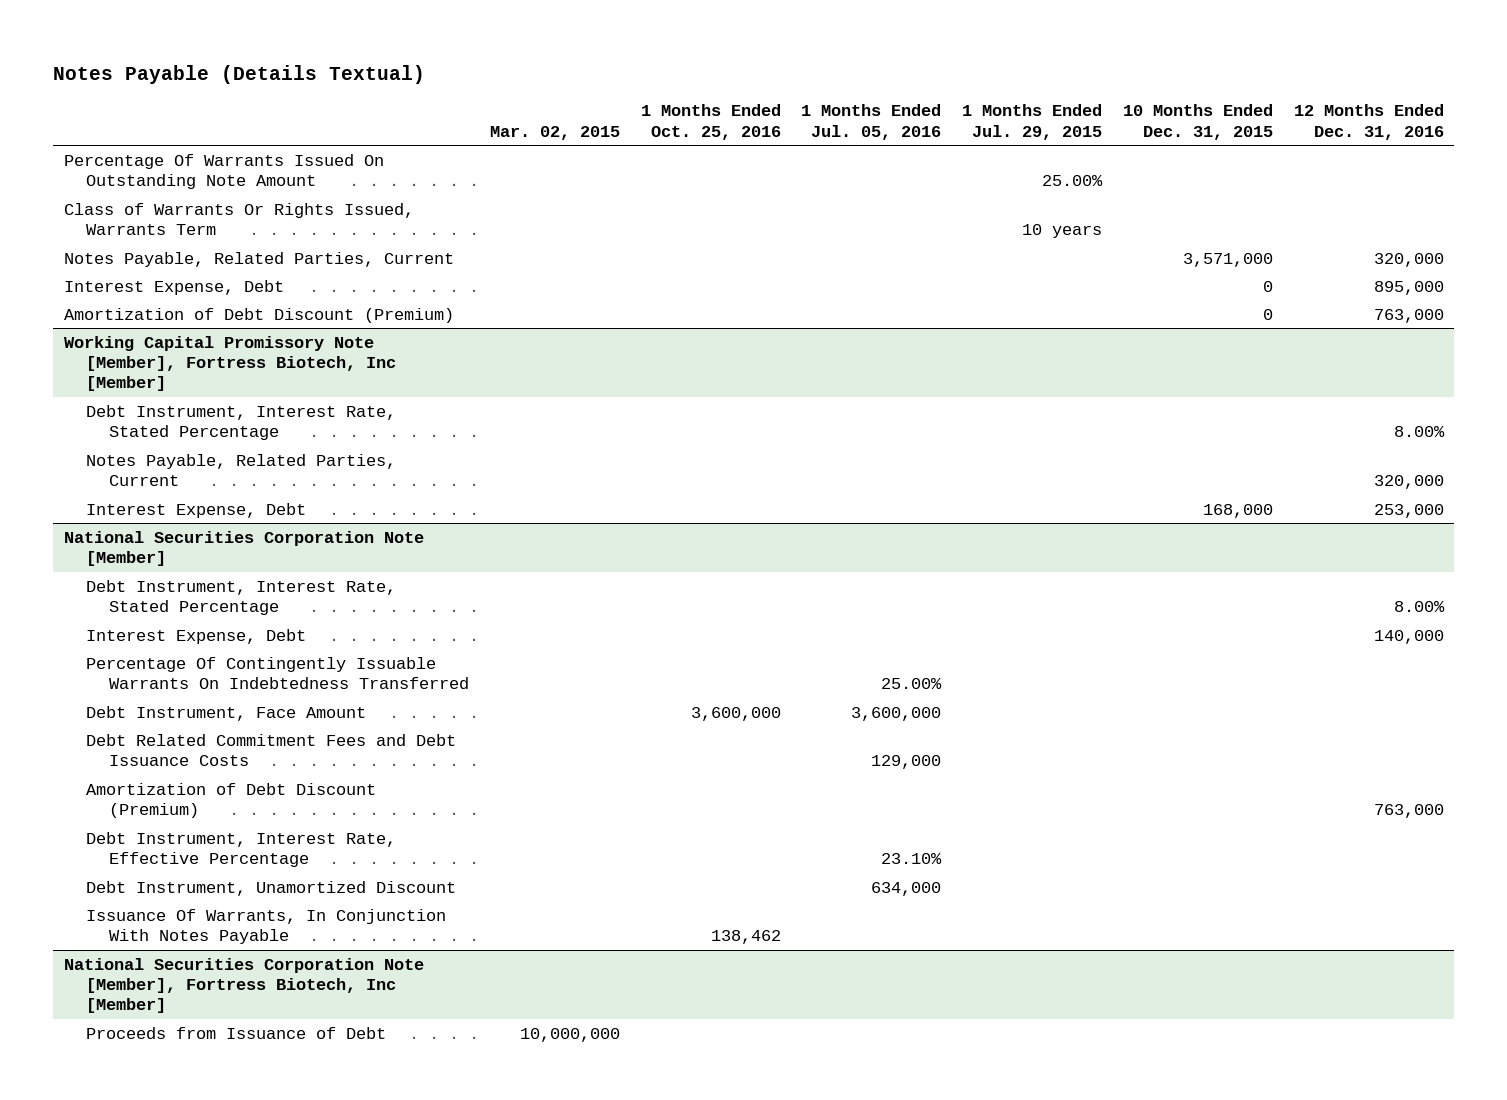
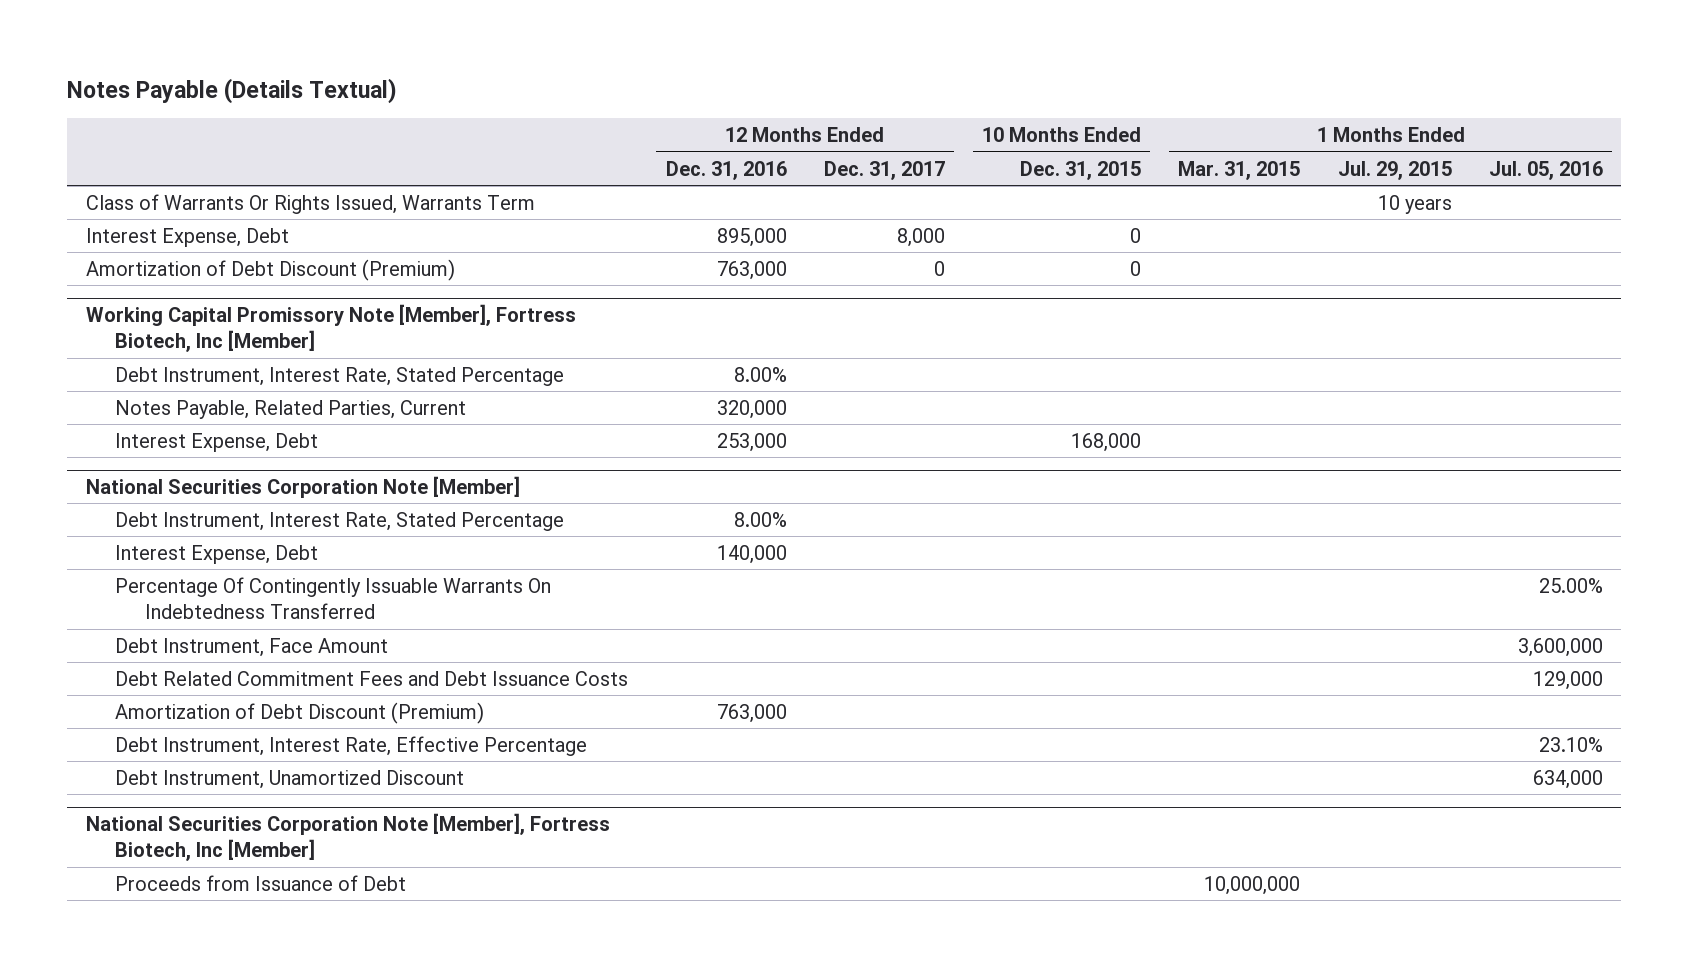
- | Mar. 02, 2015 | 1 Months Ended Oct. 25, 2016 | 1 Months Ended Jul. 05, 2016 | 1 Months Ended Jul. 29, 2015 | 10 Months Ended Dec. 31, 2015 | 12 Months Ended Dec. 31, 2016
+ | 12 Months Ended Dec. 31, 2016 | 12 Months Ended Dec. 31, 2017 | 10 Months Ended Dec. 31, 2015 | 1 Months Ended Mar. 31, 2015 | 1 Months Ended Jul. 29, 2015 | 1 Months Ended Jul. 05, 2016
- Percentage Of Warrants Issued On Outstanding Note Amount | | | | 25.00% | |
- Notes Payable, Related Parties, Current | | | | | 3,571,000 | 320,000
@ National Securities Corporation Note [Member]
- Issuance Of Warrants, In Conjunction With Notes Payable | | 138,462 | | | |

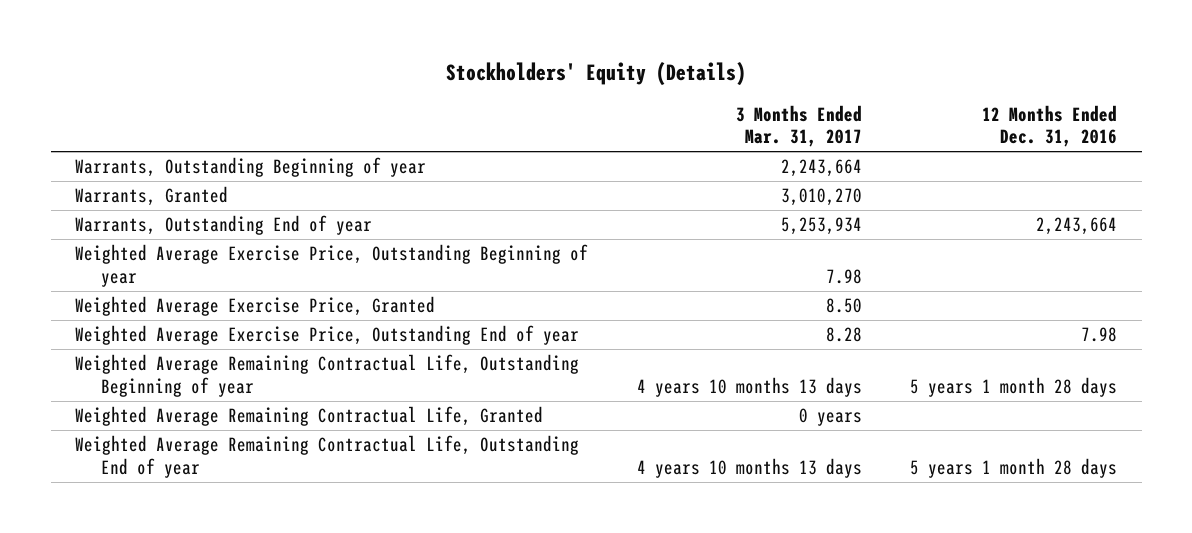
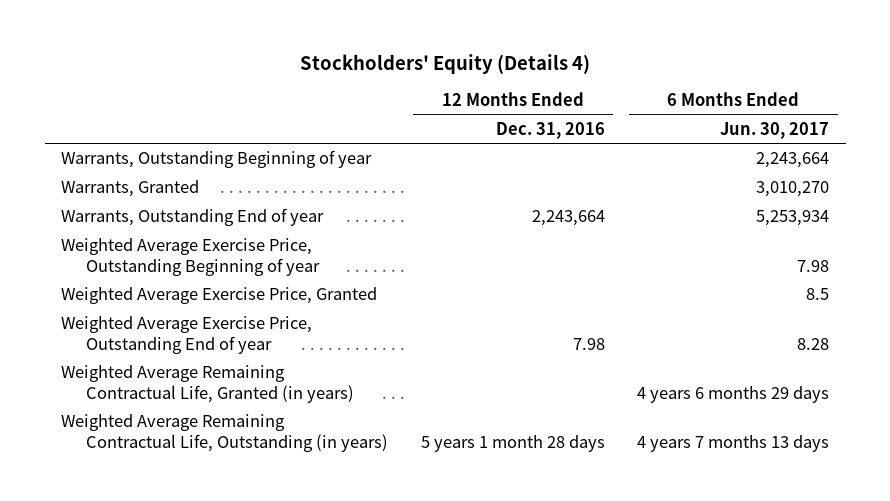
- Stockholders' Equity (Details)
+ Stockholders' Equity (Details 4)
- | 3 Months Ended Mar. 31, 2017 | 12 Months Ended Dec. 31, 2016
+ | 12 Months Ended Dec. 31, 2016 | 6 Months Ended Jun. 30, 2017
- Weighted Average Remaining Contractual Life, Outstanding Beginning of year | 4 years 10 months 13 days | 5 years 1 month 28 days
- Weighted Average Remaining Contractual Life, Granted | 0 years |
- Weighted Average Remaining Contractual Life, Outstanding End of year | 4 years 10 months 13 days | 5 years 1 month 28 days
+ Weighted Average Remaining Contractual Life, Granted (in years) | | 4 years 6 months 29 days
+ Weighted Average Remaining Contractual Life, Outstanding (in years) | 5 years 1 month 28 days | 4 years 7 months 13 days

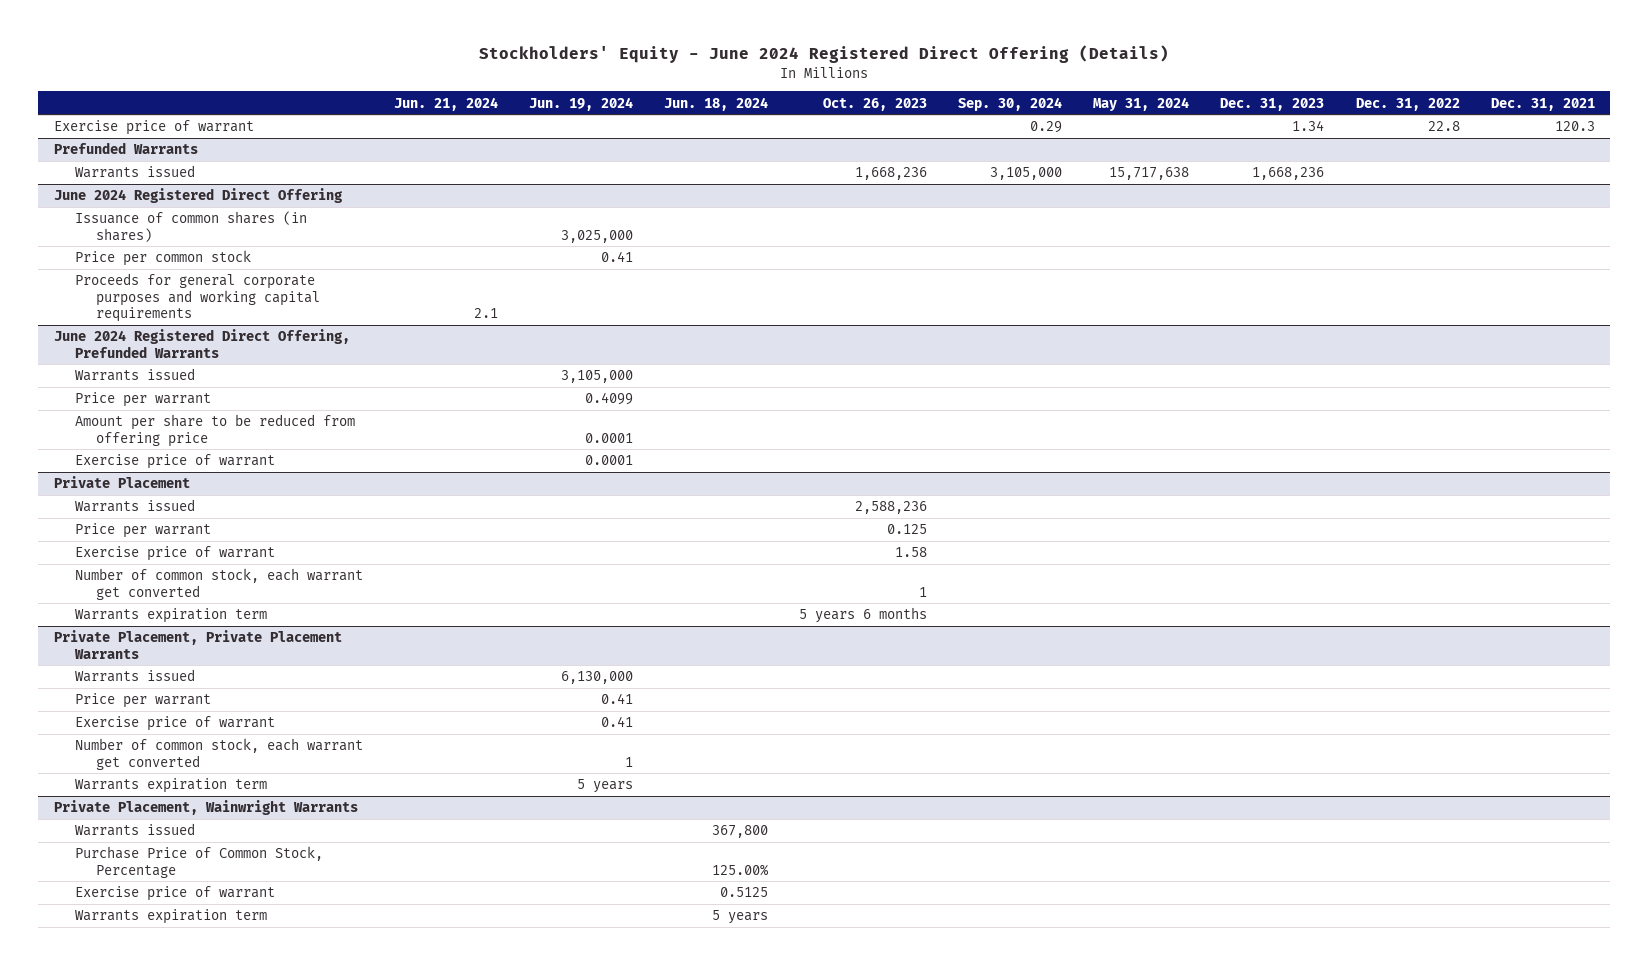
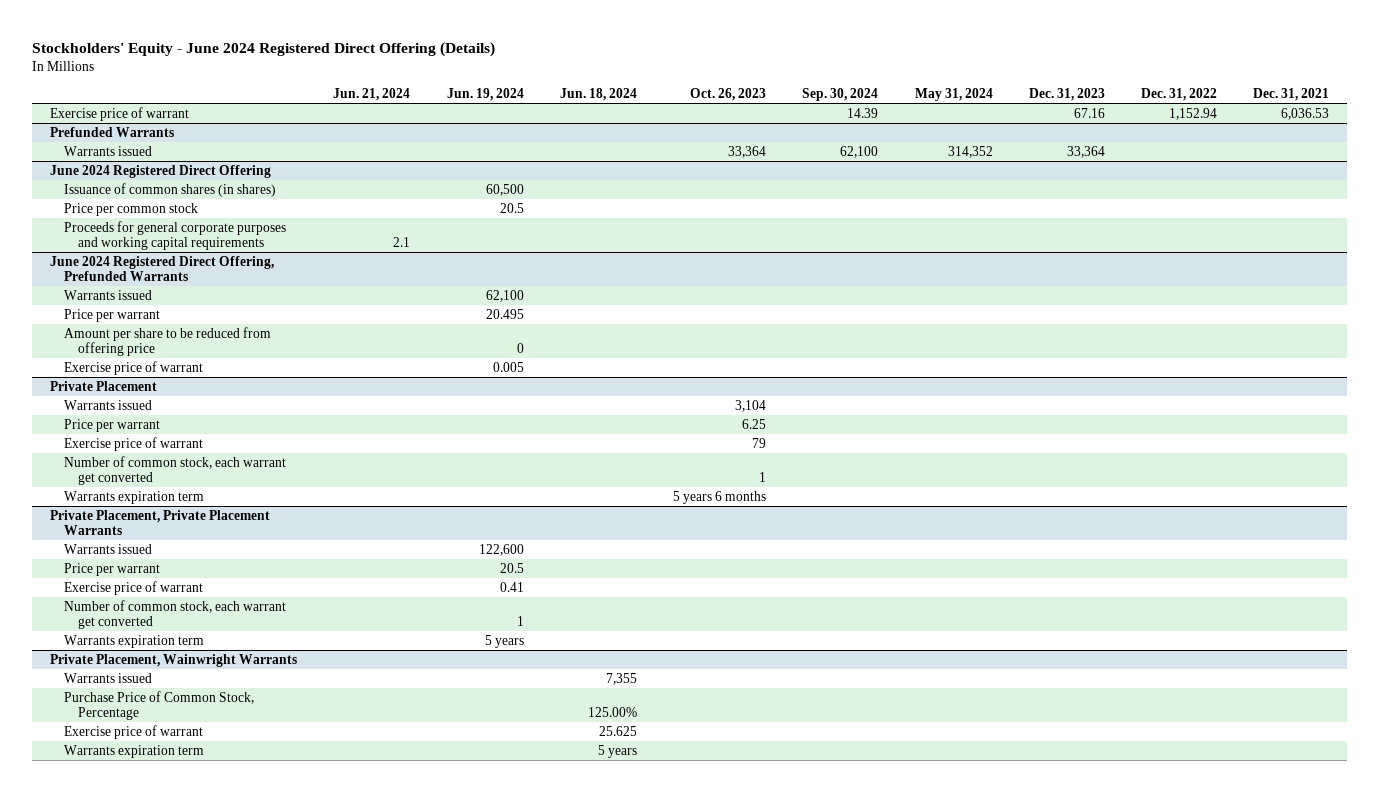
- Exercise price of warrant | | | | | 0.29 | | 1.34 | 22.8 | 120.3
+ Exercise price of warrant | | | | | 14.39 | | 67.16 | 1,152.94 | 6,036.53
@ Prefunded Warrants
- Warrants issued | | | | 1,668,236 | 3,105,000 | 15,717,638 | 1,668,236 | |
+ Warrants issued | | | | 33,364 | 62,100 | 314,352 | 33,364 | |
@ June 2024 Registered Direct Offering
- Issuance of common shares (in shares) | | 3,025,000 | | | | | | |
- Price per common stock | | 0.41 | | | | | | |
+ Issuance of common shares (in shares) | | 60,500 | | | | | | |
+ Price per common stock | | 20.5 | | | | | | |
@ June 2024 Registered Direct Offering, Prefunded Warrants
- Warrants issued | | 3,105,000 | | | | | | |
- Price per warrant | | 0.4099 | | | | | | |
- Amount per share to be reduced from offering price | | 0.0001 | | | | | | |
- Exercise price of warrant | | 0.0001 | | | | | | |
+ Warrants issued | | 62,100 | | | | | | |
+ Price per warrant | | 20.495 | | | | | | |
+ Amount per share to be reduced from offering price | | 0 | | | | | | |
+ Exercise price of warrant | | 0.005 | | | | | | |
@ Private Placement
- Warrants issued | | | | 2,588,236 | | | | |
- Price per warrant | | | | 0.125 | | | | |
- Exercise price of warrant | | | | 1.58 | | | | |
+ Warrants issued | | | | 3,104 | | | | |
+ Price per warrant | | | | 6.25 | | | | |
+ Exercise price of warrant | | | | 79 | | | | |
@ Private Placement, Private Placement Warrants
- Warrants issued | | 6,130,000 | | | | | | |
- Price per warrant | | 0.41 | | | | | | |
+ Warrants issued | | 122,600 | | | | | | |
+ Price per warrant | | 20.5 | | | | | | |
@ Private Placement, Wainwright Warrants
- Warrants issued | | | 367,800 | | | | | |
+ Warrants issued | | | 7,355 | | | | | |
- Exercise price of warrant | | | 0.5125 | | | | | |
+ Exercise price of warrant | | | 25.625 | | | | | |

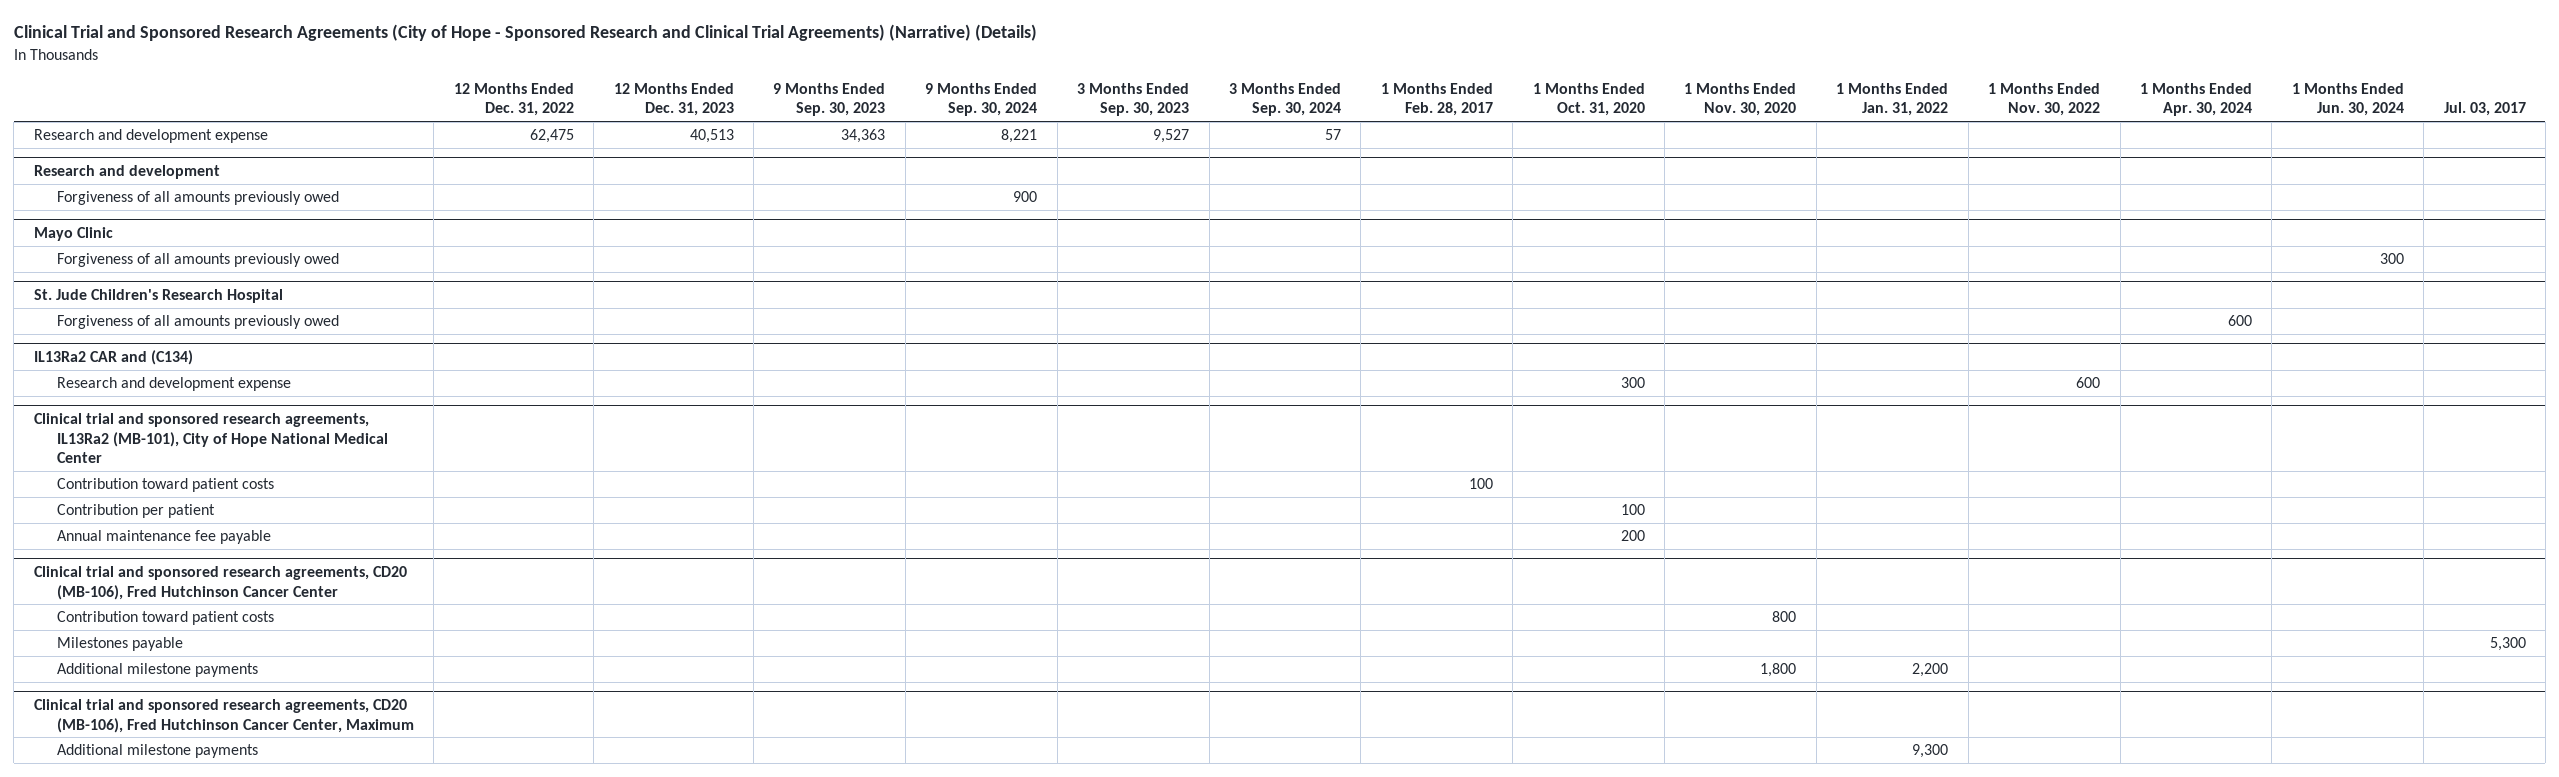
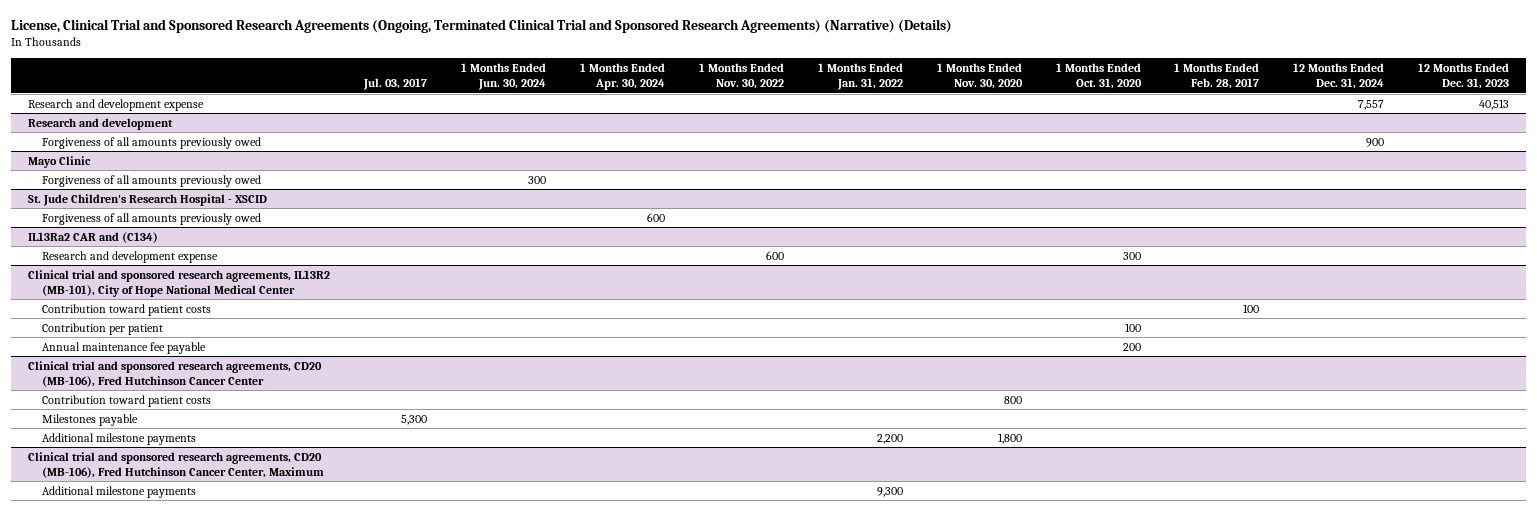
- Clinical Trial and Sponsored Research Agreements (City of Hope - Sponsored Research and Clinical Trial Agreements) (Narrative) (Details)
+ License, Clinical Trial and Sponsored Research Agreements (Ongoing, Terminated Clinical Trial and Sponsored Research Agreements) (Narrative) (Details)
- | 12 Months Ended Dec. 31, 2022 | 12 Months Ended Dec. 31, 2023 | 9 Months Ended Sep. 30, 2023 | 9 Months Ended Sep. 30, 2024 | 3 Months Ended Sep. 30, 2023 | 3 Months Ended Sep. 30, 2024 | 1 Months Ended Feb. 28, 2017 | 1 Months Ended Oct. 31, 2020 | 1 Months Ended Nov. 30, 2020 | 1 Months Ended Jan. 31, 2022 | 1 Months Ended Nov. 30, 2022 | 1 Months Ended Apr. 30, 2024 | 1 Months Ended Jun. 30, 2024 | Jul. 03, 2017
+ | Jul. 03, 2017 | 1 Months Ended Jun. 30, 2024 | 1 Months Ended Apr. 30, 2024 | 1 Months Ended Nov. 30, 2022 | 1 Months Ended Jan. 31, 2022 | 1 Months Ended Nov. 30, 2020 | 1 Months Ended Oct. 31, 2020 | 1 Months Ended Feb. 28, 2017 | 12 Months Ended Dec. 31, 2024 | 12 Months Ended Dec. 31, 2023
- St. Jude Children's Research Hospital
+ St. Jude Children's Research Hospital - XSCID
- Clinical trial and sponsored research agreements, IL13Ra2 (MB-101), City of Hope National Medical Center
+ Clinical trial and sponsored research agreements, IL13R2 (MB-101), City of Hope National Medical Center

